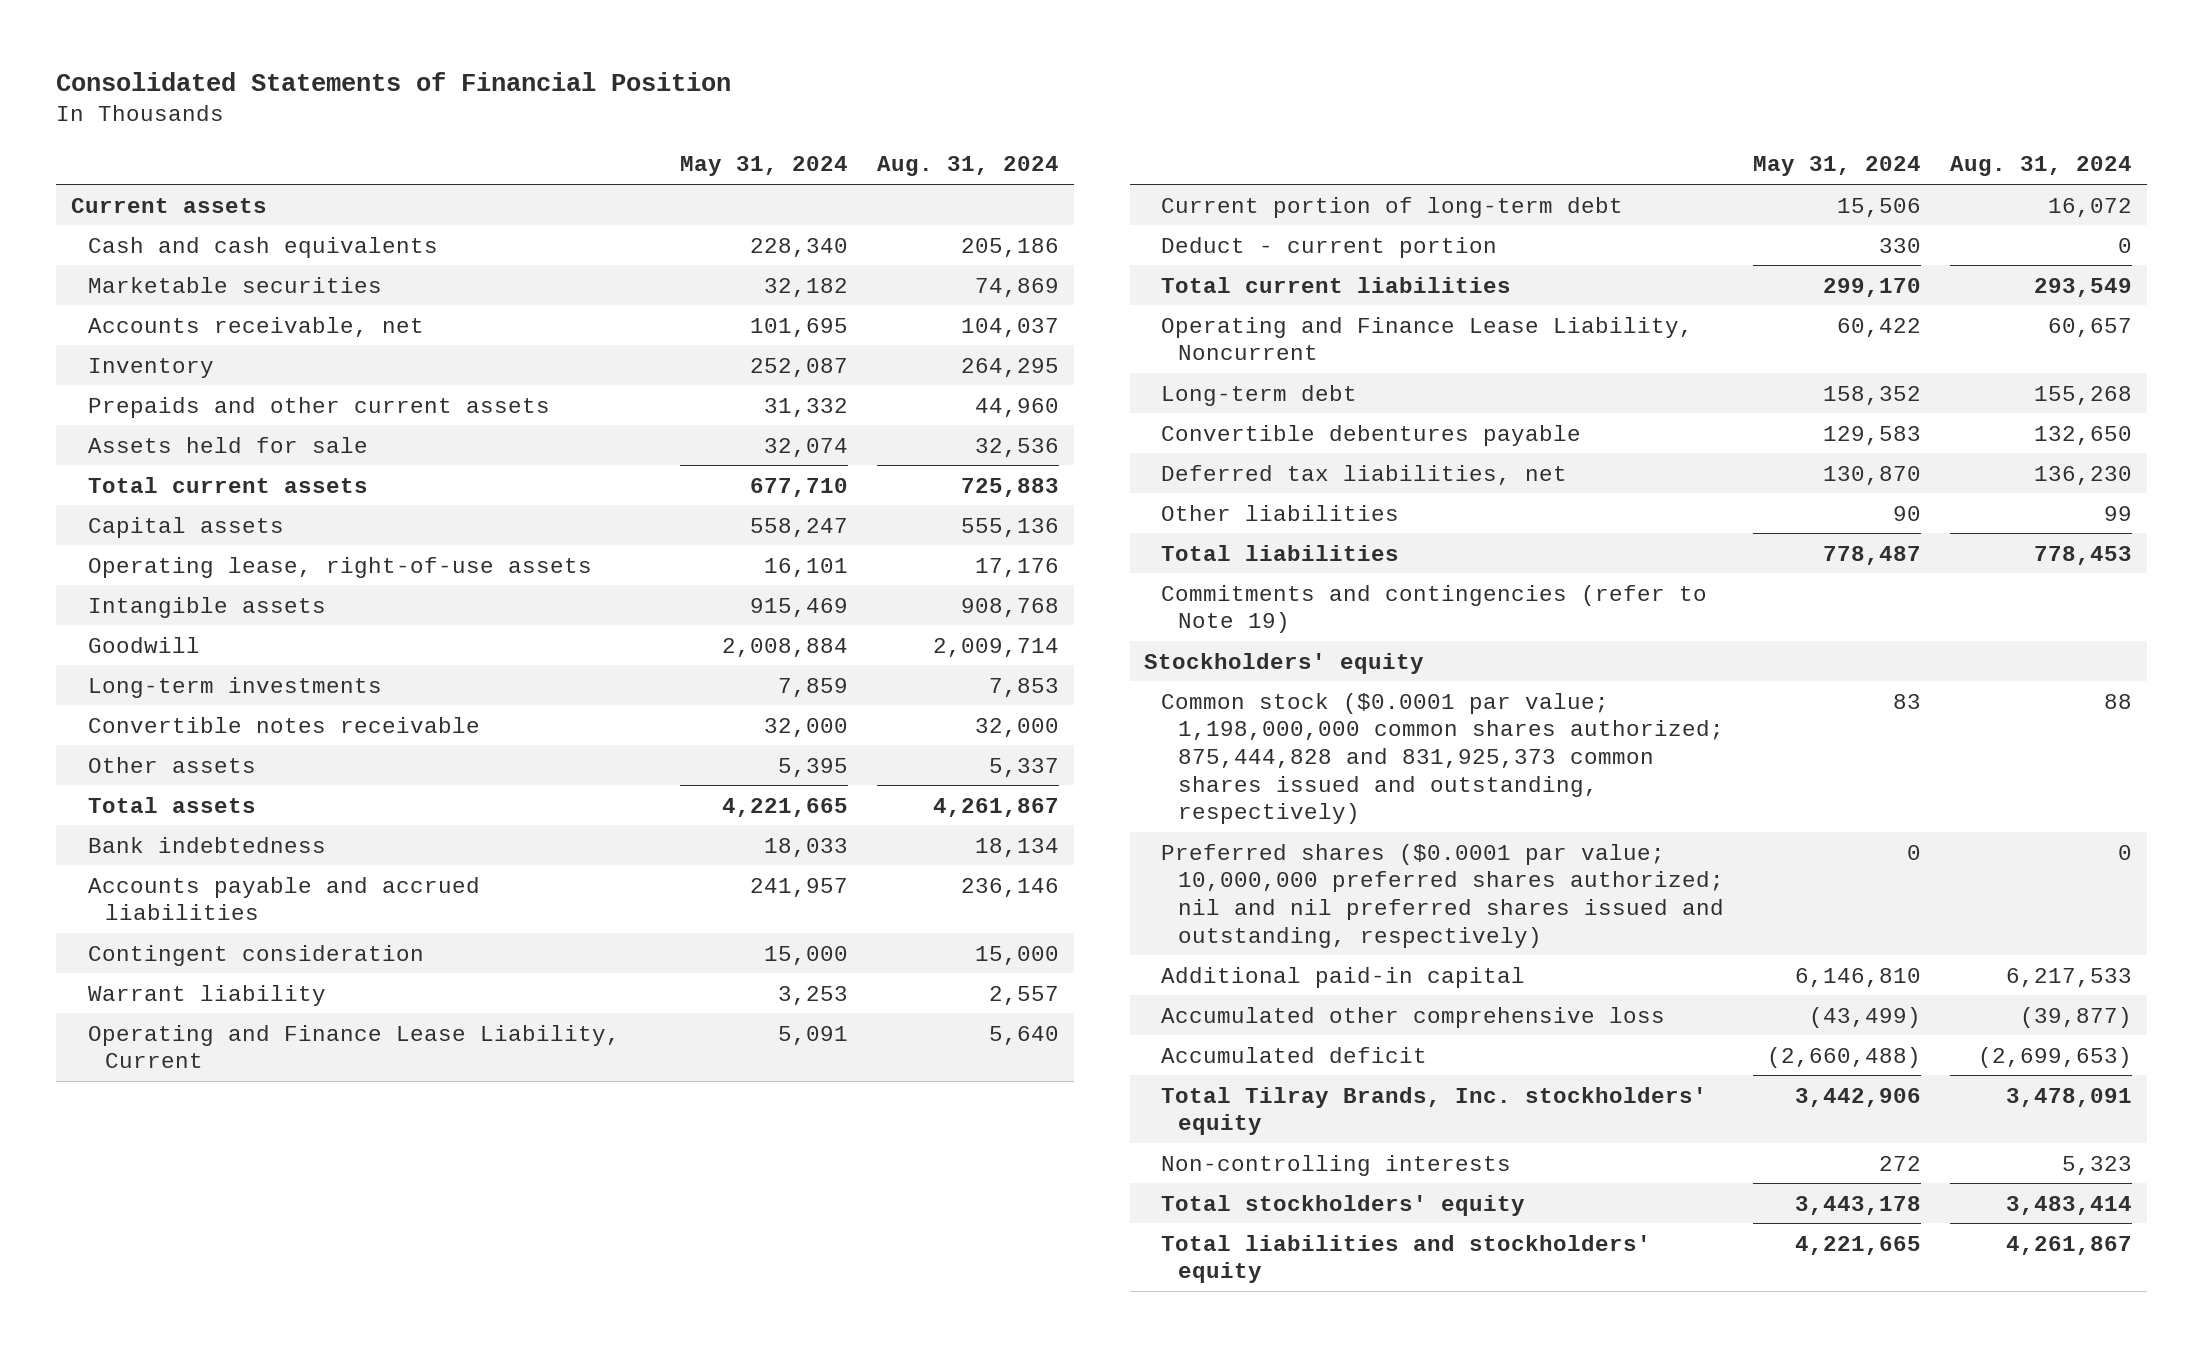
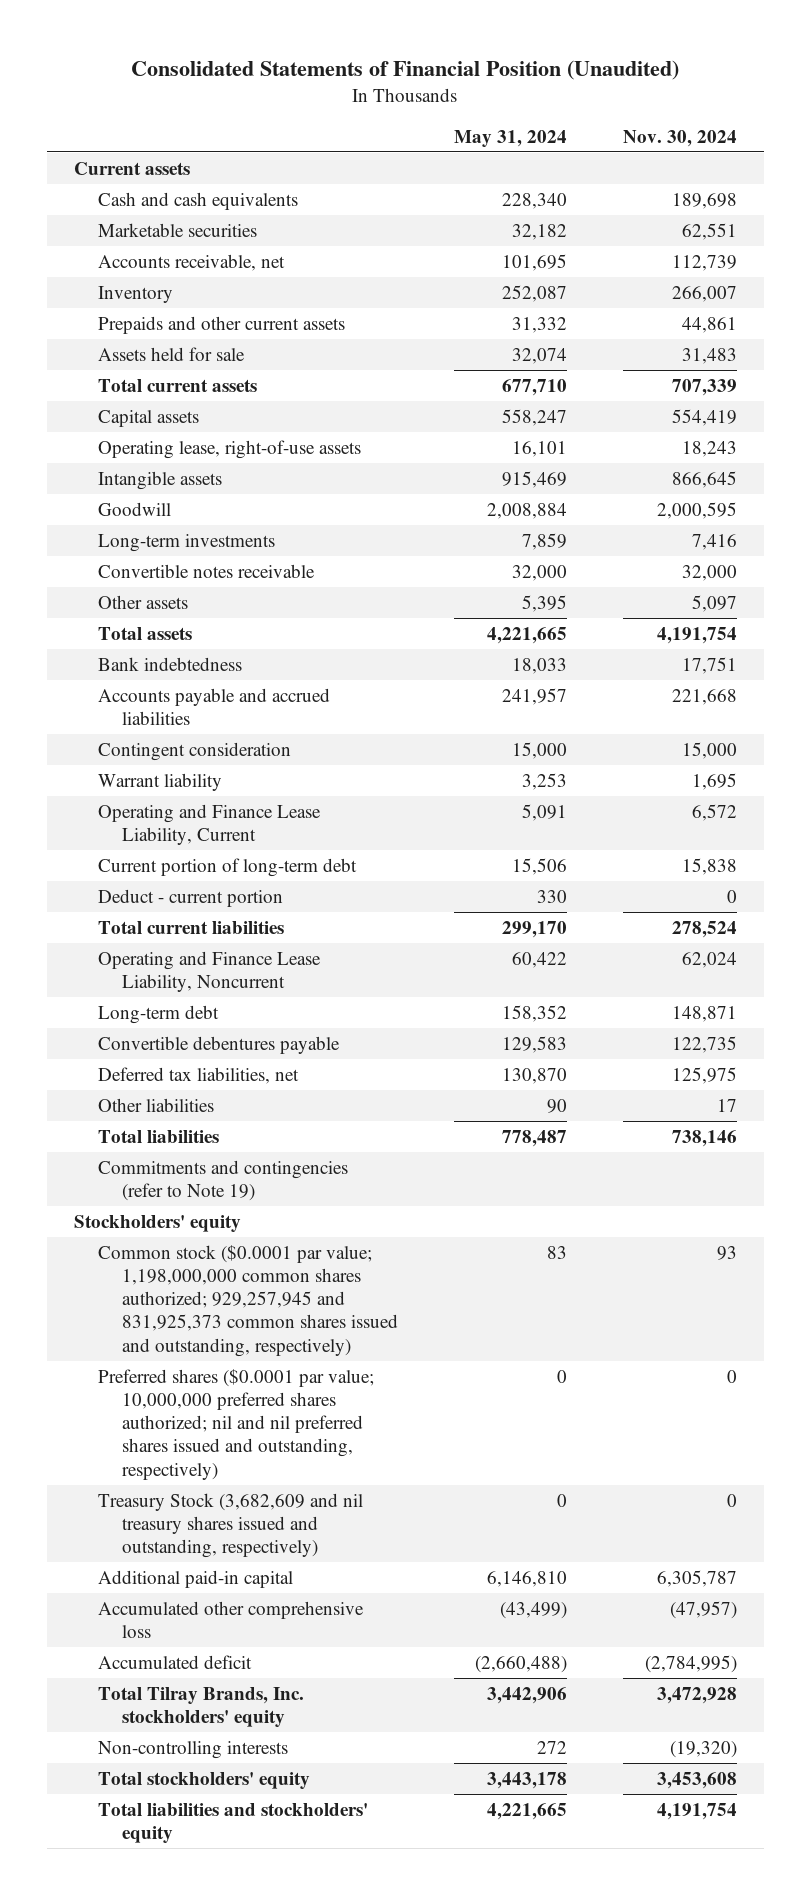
- Consolidated Statements of Financial Position
+ Consolidated Statements of Financial Position (Unaudited)
- | May 31, 2024 | Aug. 31, 2024
+ | May 31, 2024 | Nov. 30, 2024
- Common stock ($0.0001 par value; 1,198,000,000 common shares authorized; 875,444,828 and 831,925,373 common shares issued and outstanding, respectively) | 83 | 88
+ Common stock ($0.0001 par value; 1,198,000,000 common shares authorized; 929,257,945 and 831,925,373 common shares issued and outstanding, respectively) | 83 | 93
+ Treasury Stock (3,682,609 and nil treasury shares issued and outstanding, respectively) | 0 | 0

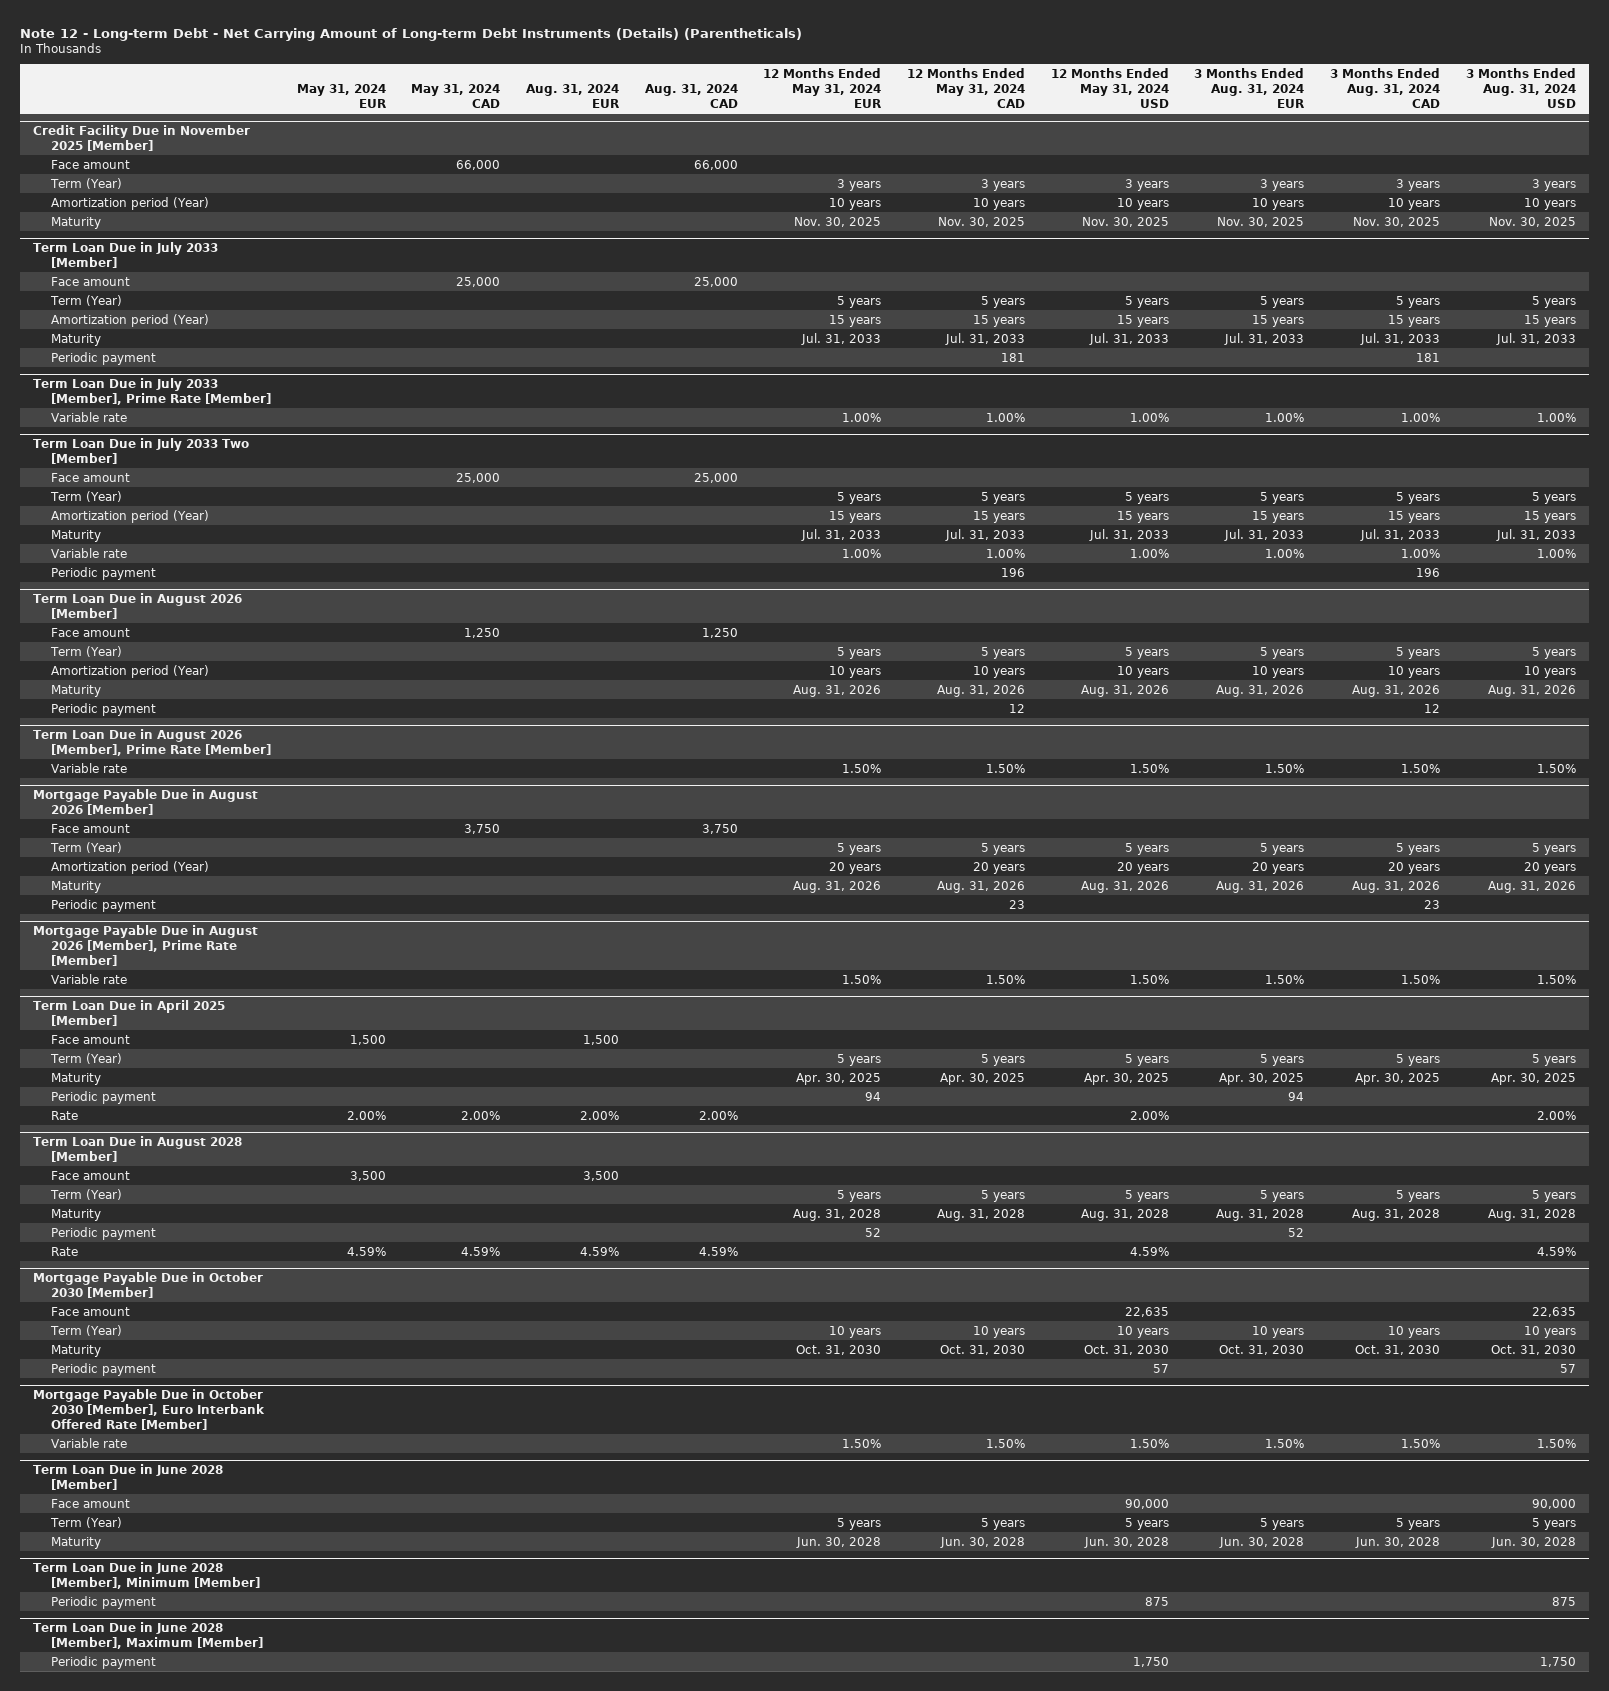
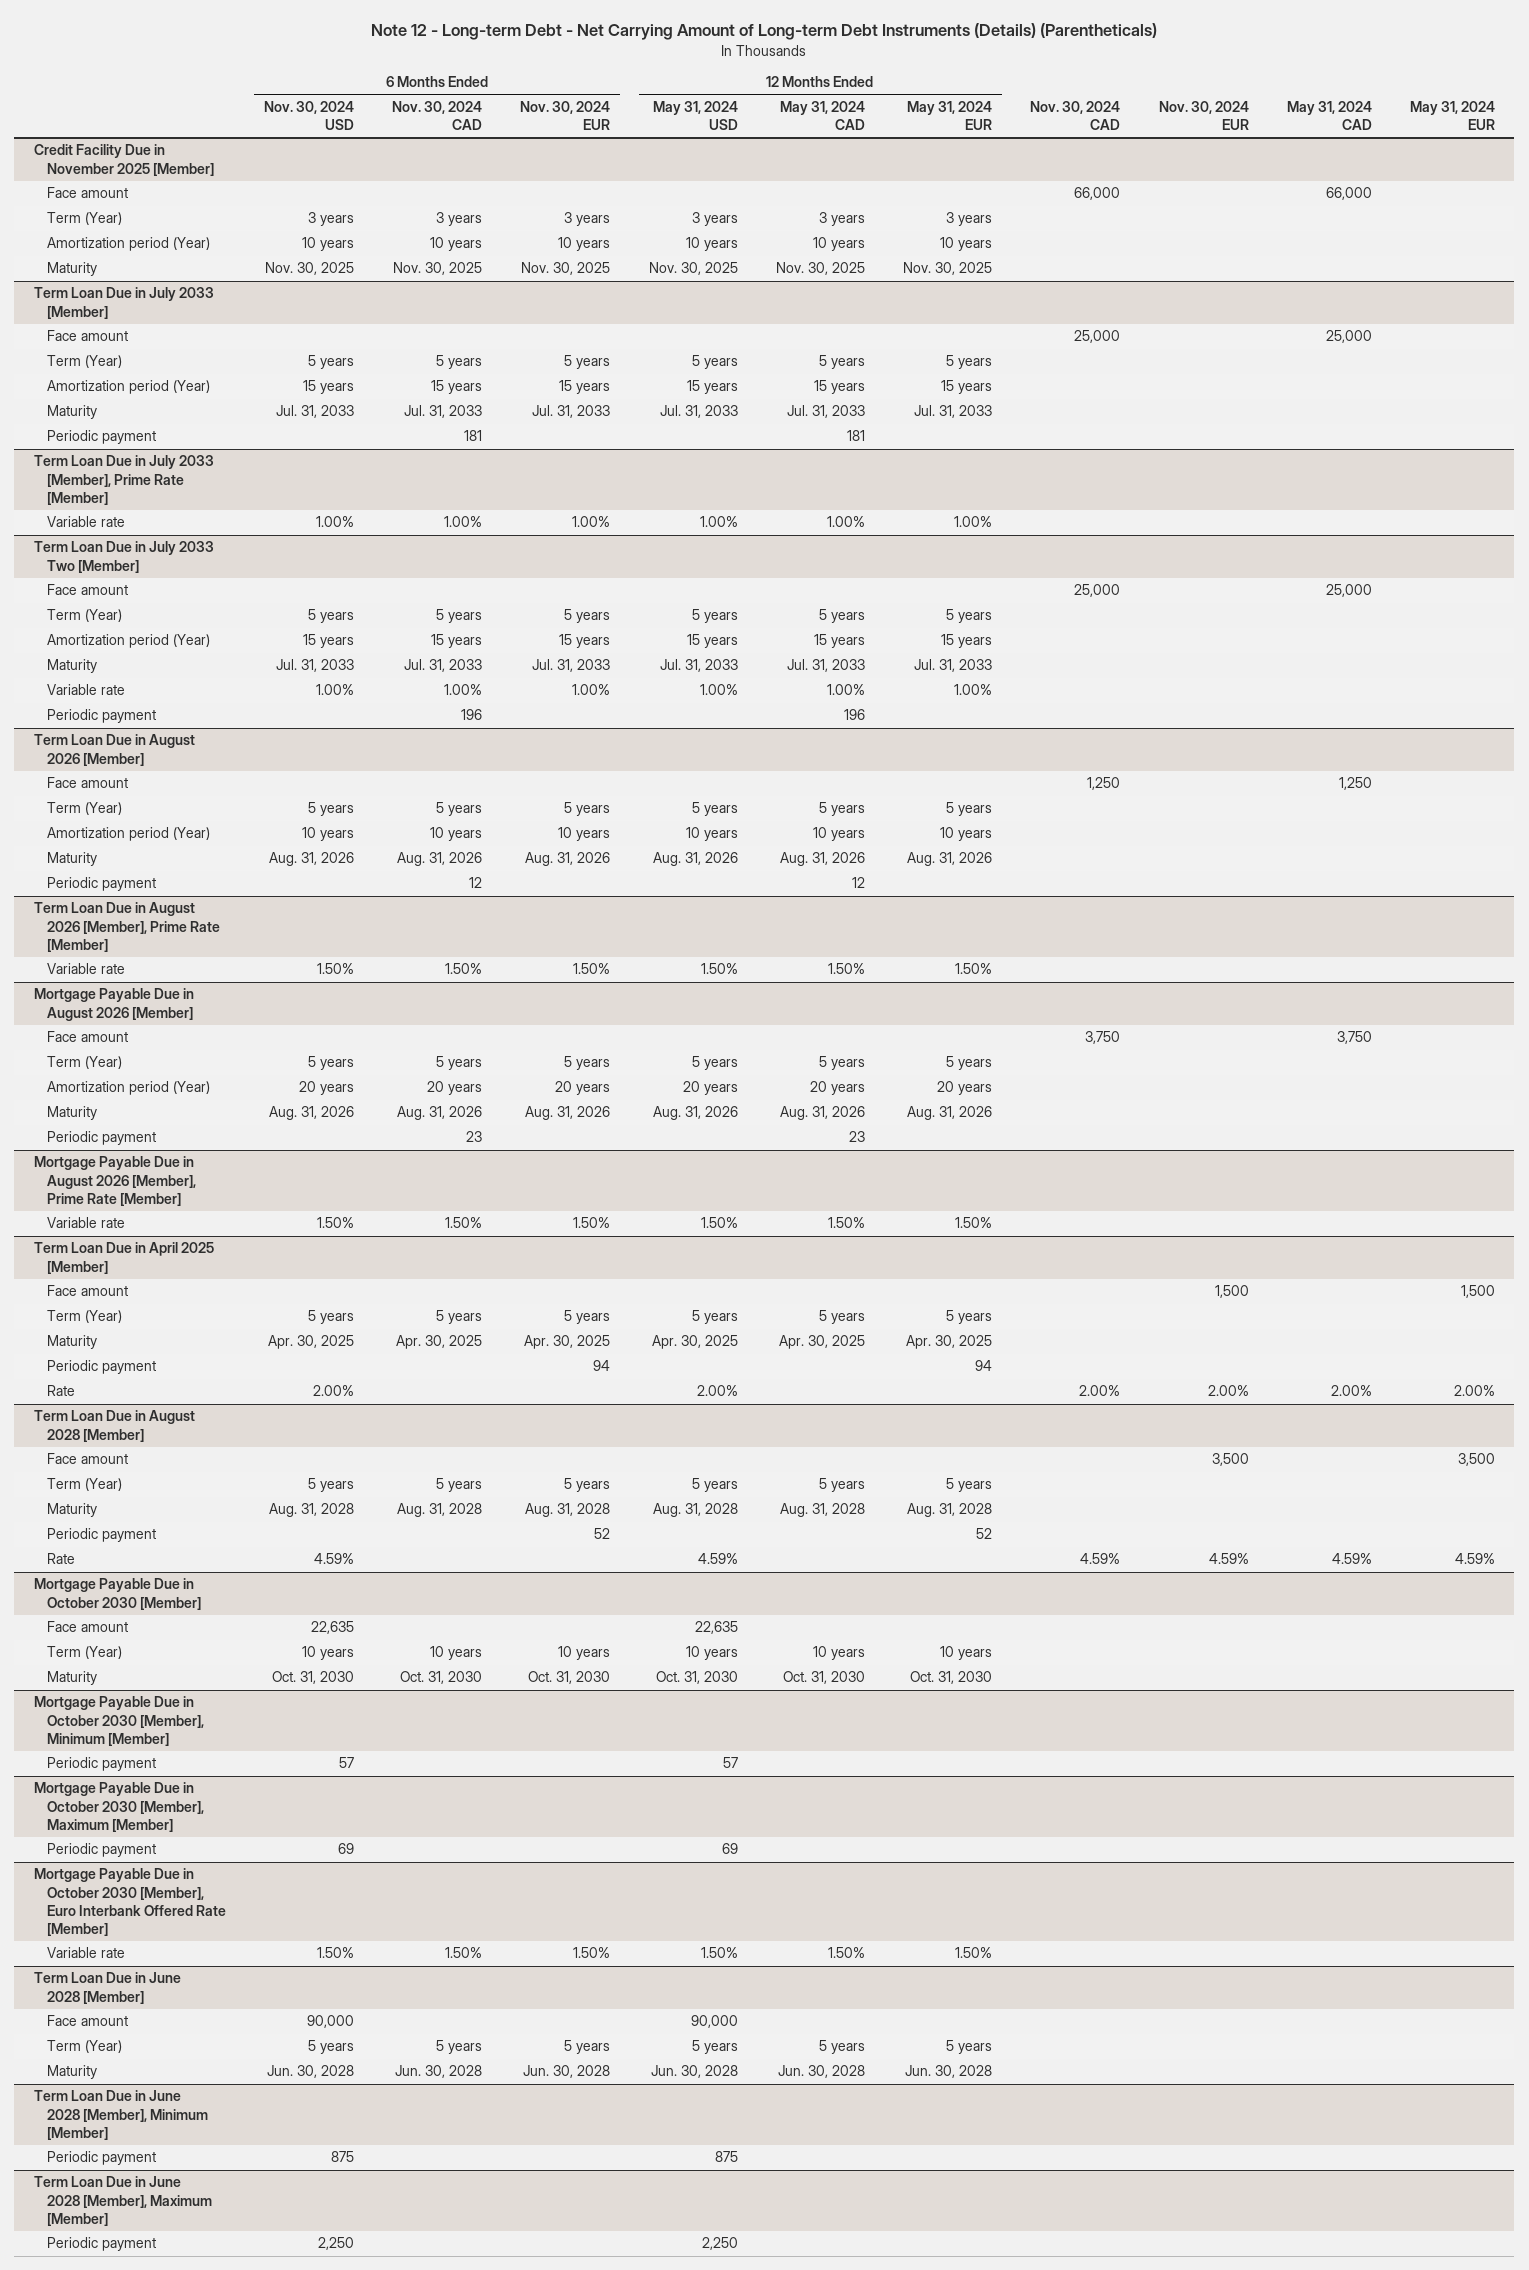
- | May 31, 2024 EUR | May 31, 2024 CAD | Aug. 31, 2024 EUR | Aug. 31, 2024 CAD | 12 Months Ended May 31, 2024 EUR | 12 Months Ended May 31, 2024 CAD | 12 Months Ended May 31, 2024 USD | 3 Months Ended Aug. 31, 2024 EUR | 3 Months Ended Aug. 31, 2024 CAD | 3 Months Ended Aug. 31, 2024 USD
+ | 6 Months Ended Nov. 30, 2024 USD | 6 Months Ended Nov. 30, 2024 CAD | 6 Months Ended Nov. 30, 2024 EUR | 12 Months Ended May 31, 2024 USD | 12 Months Ended May 31, 2024 CAD | 12 Months Ended May 31, 2024 EUR | Nov. 30, 2024 CAD | Nov. 30, 2024 EUR | May 31, 2024 CAD | May 31, 2024 EUR
+ Mortgage Payable Due in October 2030 [Member], Minimum [Member]
+ Mortgage Payable Due in October 2030 [Member], Maximum [Member]
+ Periodic payment | 69 | | | 69 | | | | | |
@ Term Loan Due in June 2028 [Member], Maximum [Member]
- Periodic payment | | | | | | | 1,750 | | | 1,750
+ Periodic payment | 2,250 | | | 2,250 | | | | | |

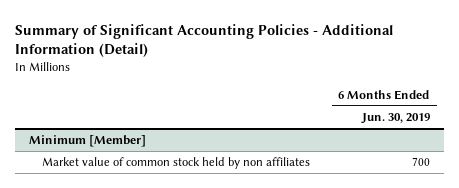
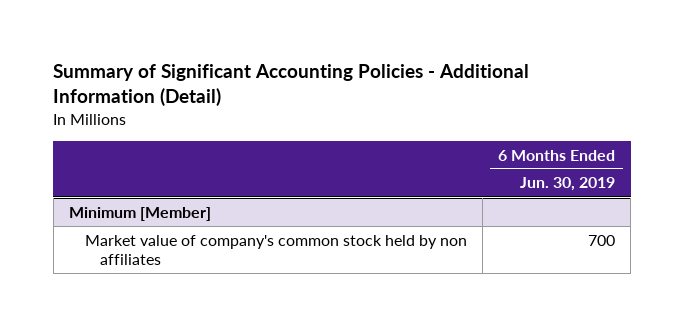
@ Minimum [Member]
- Market value of common stock held by non affiliates | 700
+ Market value of company's common stock held by non affiliates | 700

